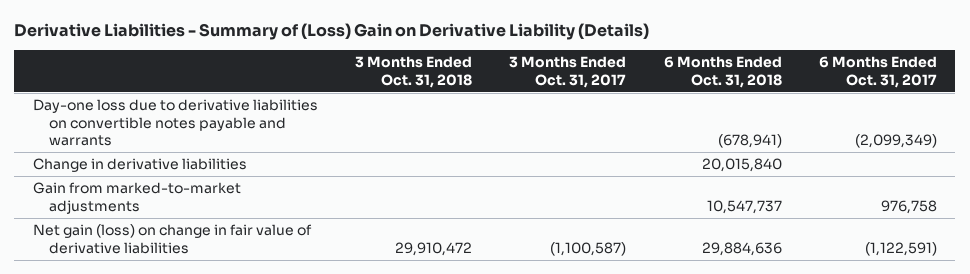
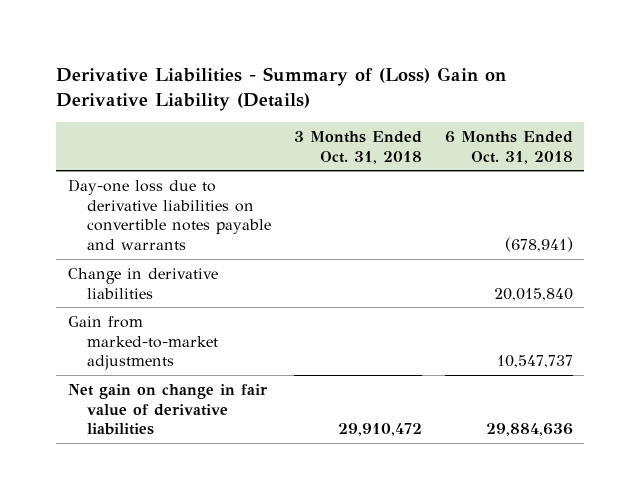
- | 3 Months Ended Oct. 31, 2018 | 3 Months Ended Oct. 31, 2017 | 6 Months Ended Oct. 31, 2018 | 6 Months Ended Oct. 31, 2017
+ | 3 Months Ended Oct. 31, 2018 | 6 Months Ended Oct. 31, 2018
- Net gain (loss) on change in fair value of derivative liabilities | 29,910,472 | (1,100,587) | 29,884,636 | (1,122,591)
+ Net gain on change in fair value of derivative liabilities | 29,910,472 | 29,884,636

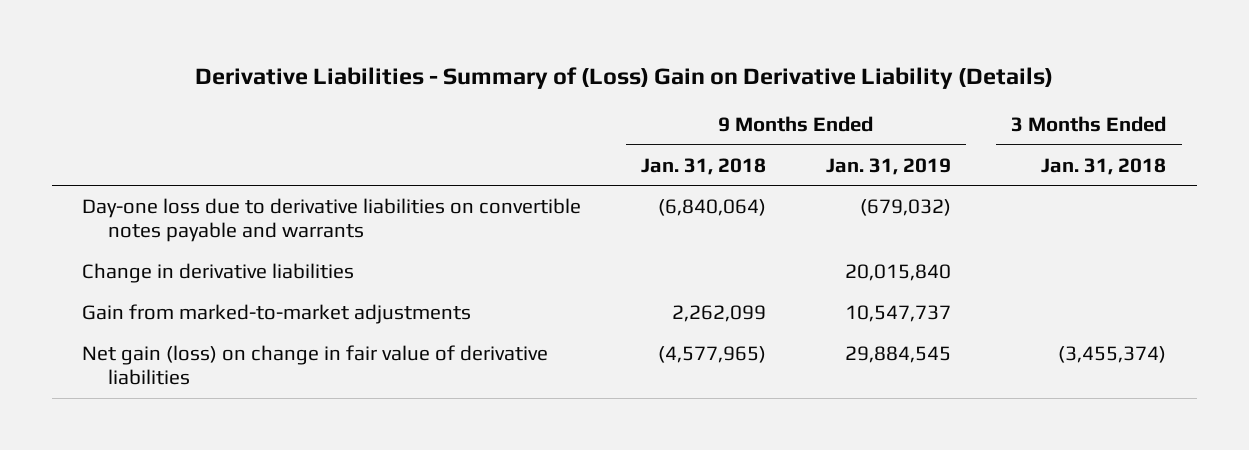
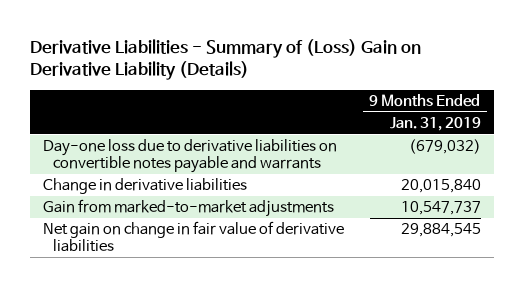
- | 9 Months Ended Jan. 31, 2018 | 9 Months Ended Jan. 31, 2019 | 3 Months Ended Jan. 31, 2018
+ | 9 Months Ended Jan. 31, 2019
- Net gain (loss) on change in fair value of derivative liabilities | (4,577,965) | 29,884,545 | (3,455,374)
+ Net gain on change in fair value of derivative liabilities | 29,884,545

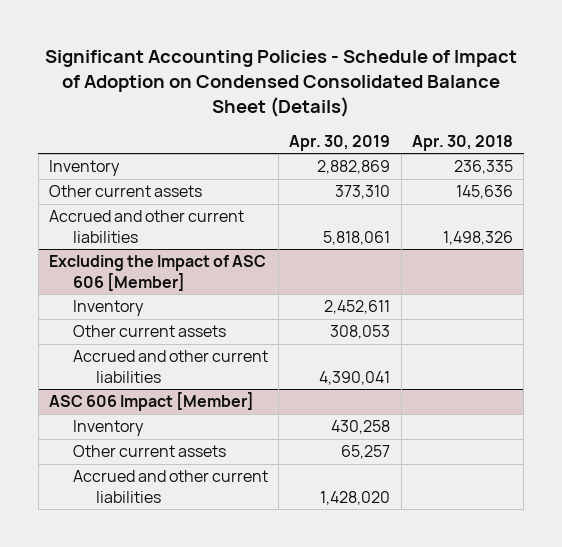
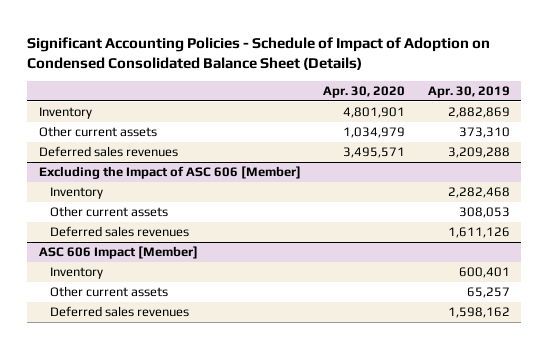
- | Apr. 30, 2019 | Apr. 30, 2018
+ | Apr. 30, 2020 | Apr. 30, 2019
- Accrued and other current liabilities | 5,818,061 | 1,498,326
+ Deferred sales revenues | 3,495,571 | 3,209,288
@ Excluding the Impact of ASC 606 [Member]
- Inventory | 2,452,611 |
+ Inventory | | 2,282,468
- Accrued and other current liabilities | 4,390,041 |
+ Deferred sales revenues | | 1,611,126
@ ASC 606 Impact [Member]
- Inventory | 430,258 |
+ Inventory | | 600,401
- Accrued and other current liabilities | 1,428,020 |
+ Deferred sales revenues | | 1,598,162

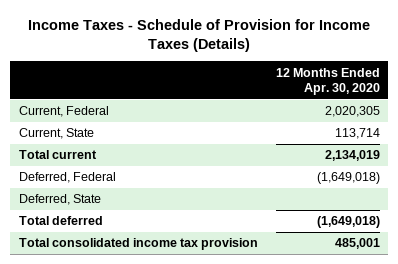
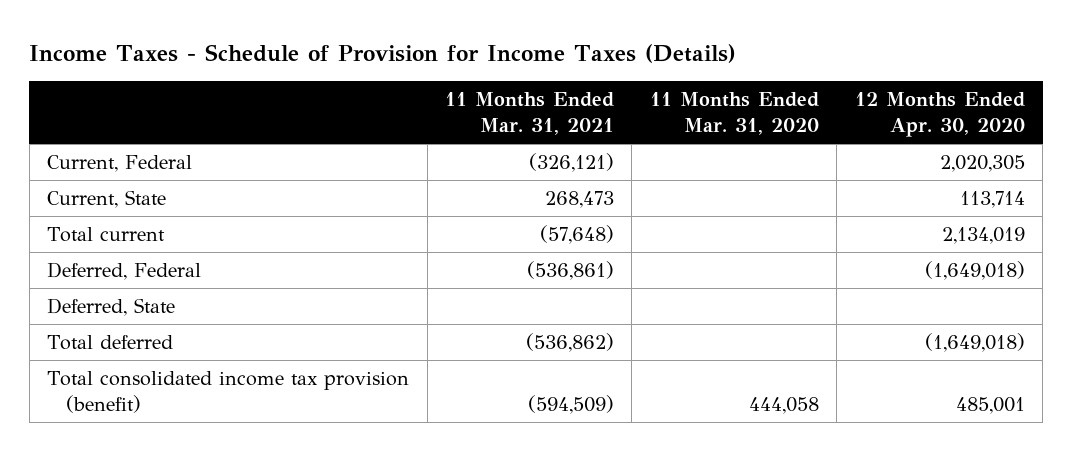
- | 12 Months Ended Apr. 30, 2020
+ | 11 Months Ended Mar. 31, 2021 | 11 Months Ended Mar. 31, 2020 | 12 Months Ended Apr. 30, 2020
- Total consolidated income tax provision | 485,001
+ Total consolidated income tax provision (benefit) | (594,509) | 444,058 | 485,001

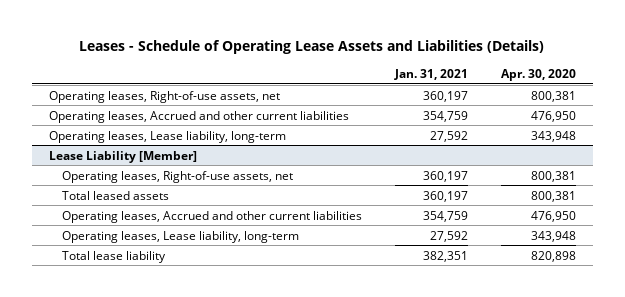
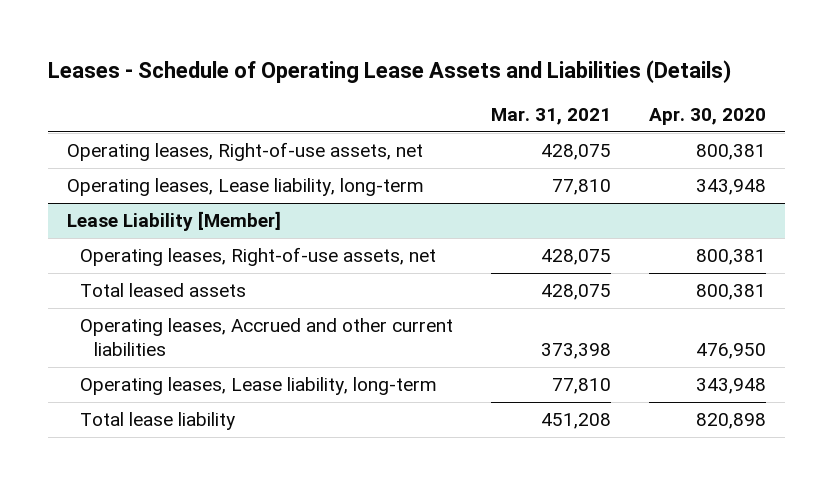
- | Jan. 31, 2021 | Apr. 30, 2020
+ | Mar. 31, 2021 | Apr. 30, 2020
- Operating leases, Accrued and other current liabilities | 354,759 | 476,950

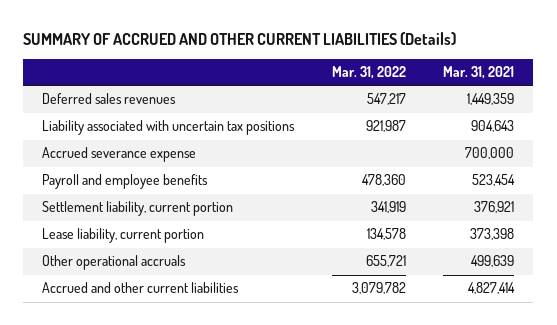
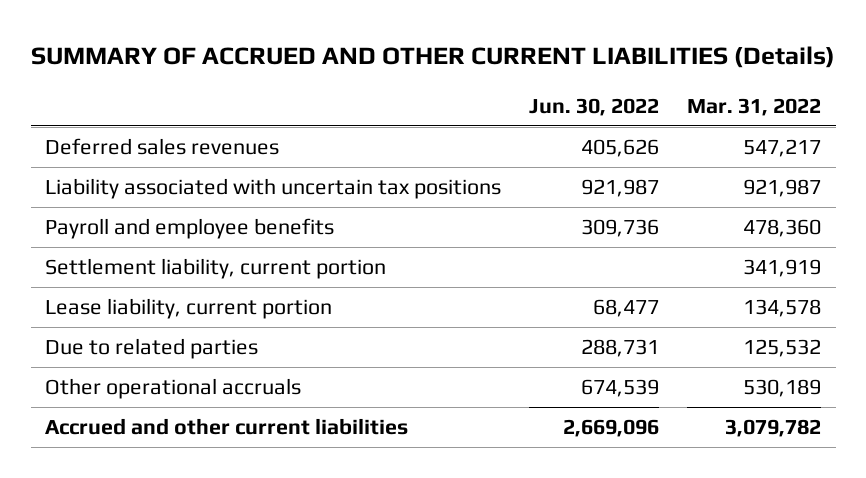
- | Mar. 31, 2022 | Mar. 31, 2021
+ | Jun. 30, 2022 | Mar. 31, 2022
- Accrued severance expense | | 700,000
- Other operational accruals | 655,721 | 499,639
+ Due to related parties | 288,731 | 125,532
+ Other operational accruals | 674,539 | 530,189

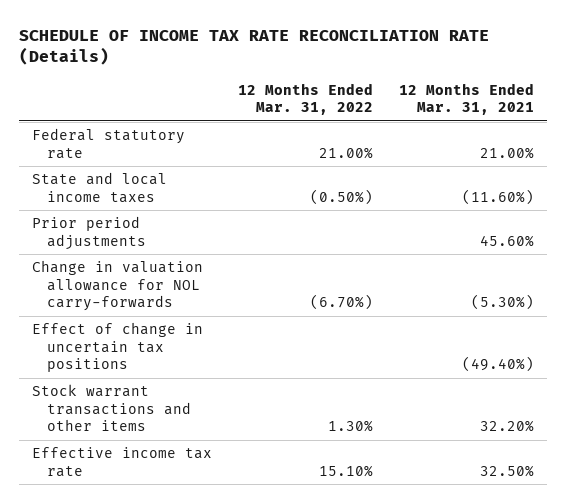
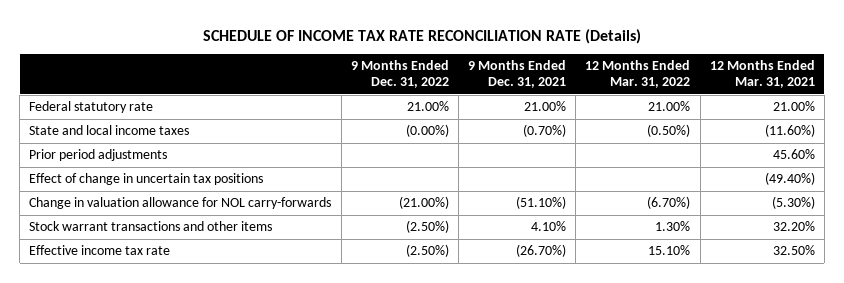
- | 12 Months Ended Mar. 31, 2022 | 12 Months Ended Mar. 31, 2021
+ | 9 Months Ended Dec. 31, 2022 | 9 Months Ended Dec. 31, 2021 | 12 Months Ended Mar. 31, 2022 | 12 Months Ended Mar. 31, 2021
moved down: Change in valuation allowance for NOL carry-forwards | (21.00%) | (51.10%) | (6.70%) | (5.30%)

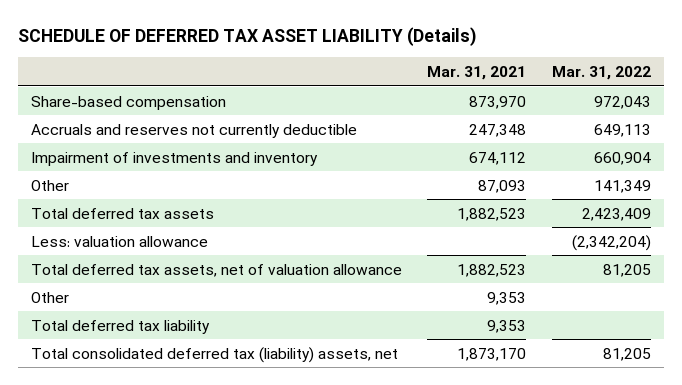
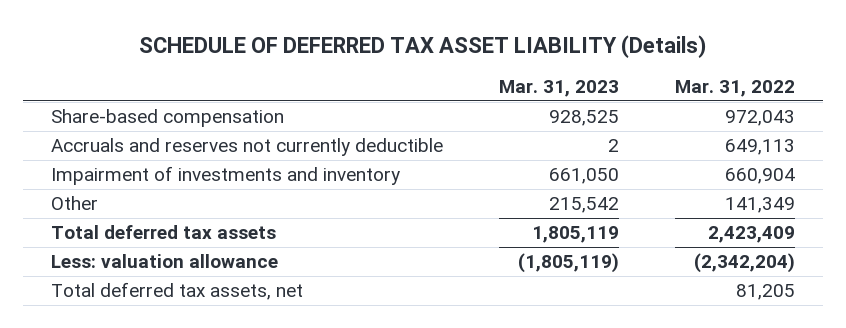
- | Mar. 31, 2021 | Mar. 31, 2022
+ | Mar. 31, 2023 | Mar. 31, 2022
- Total deferred tax assets, net of valuation allowance | 1,882,523 | 81,205
- Other | 9,353 |
- Total deferred tax liability | 9,353 |
- Total consolidated deferred tax (liability) assets, net | 1,873,170 | 81,205
+ Total deferred tax assets, net | | 81,205

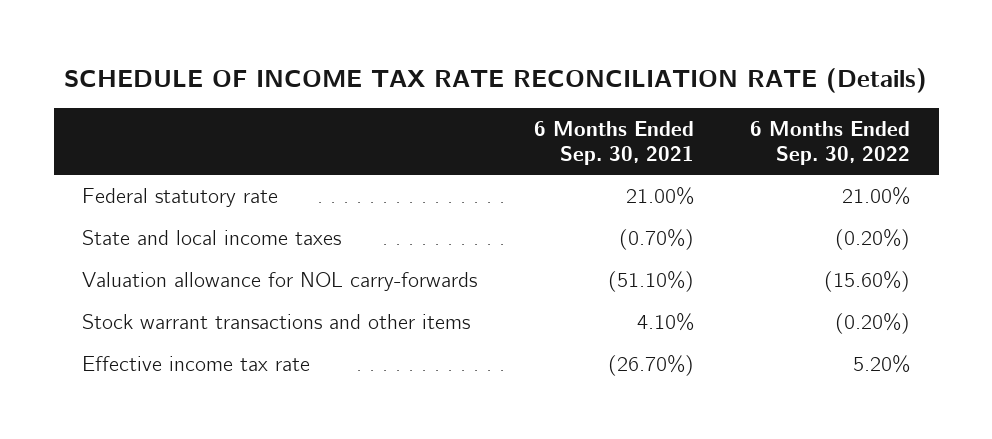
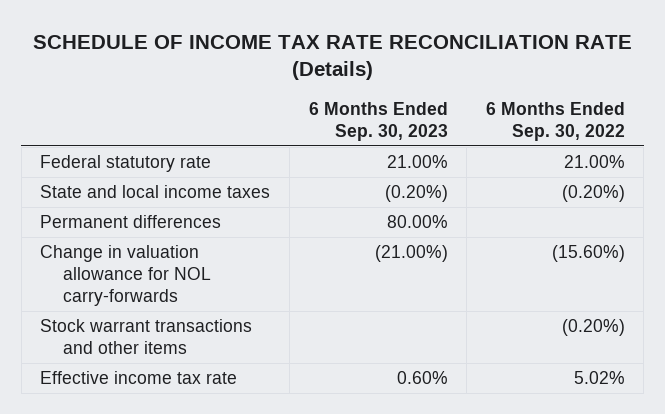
- | 6 Months Ended Sep. 30, 2021 | 6 Months Ended Sep. 30, 2022
+ | 6 Months Ended Sep. 30, 2023 | 6 Months Ended Sep. 30, 2022
- Valuation allowance for NOL carry-forwards | (51.10%) | (15.60%)
+ Permanent differences | 80.00% |
+ Change in valuation allowance for NOL carry-forwards | (21.00%) | (15.60%)
- Effective income tax rate | (26.70%) | 5.20%
+ Effective income tax rate | 0.60% | 5.02%

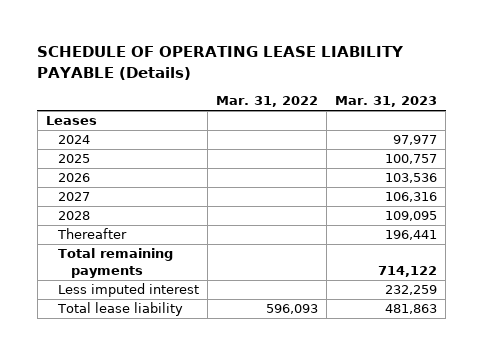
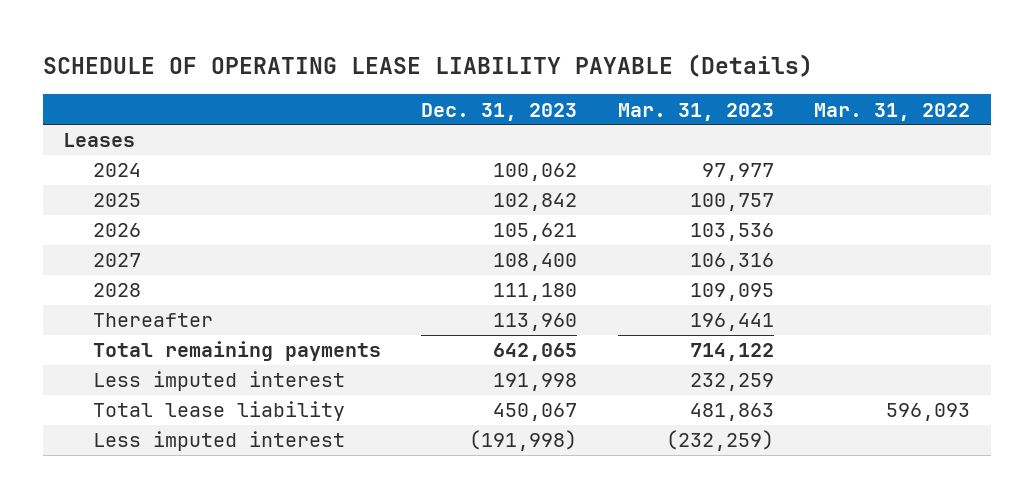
- | Mar. 31, 2022 | Mar. 31, 2023
+ | Dec. 31, 2023 | Mar. 31, 2023 | Mar. 31, 2022
+ Less imputed interest | (191,998) | (232,259) |

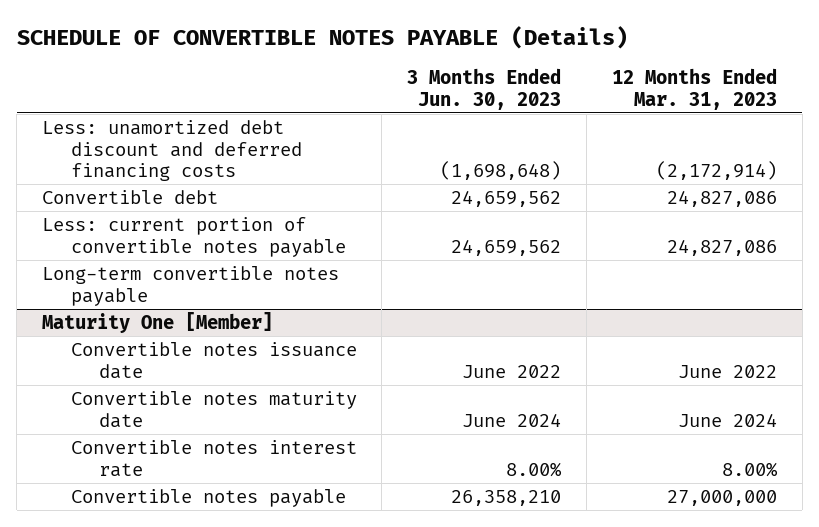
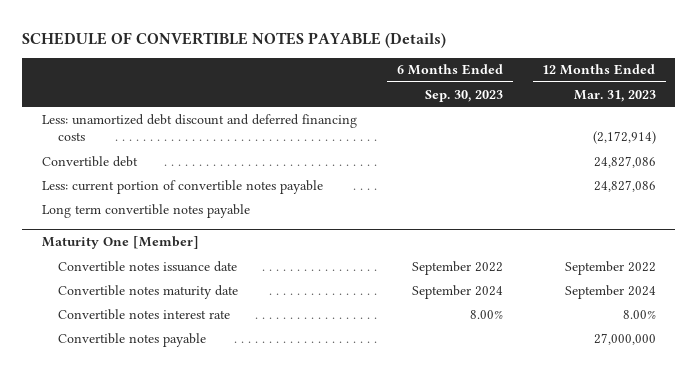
- | 3 Months Ended Jun. 30, 2023 | 12 Months Ended Mar. 31, 2023
+ | 6 Months Ended Sep. 30, 2023 | 12 Months Ended Mar. 31, 2023
- Long-term convertible notes payable
+ Long term convertible notes payable
@ Maturity One [Member]
- Convertible notes issuance date | June 2022 | June 2022
- Convertible notes maturity date | June 2024 | June 2024
+ Convertible notes issuance date | September 2022 | September 2022
+ Convertible notes maturity date | September 2024 | September 2024

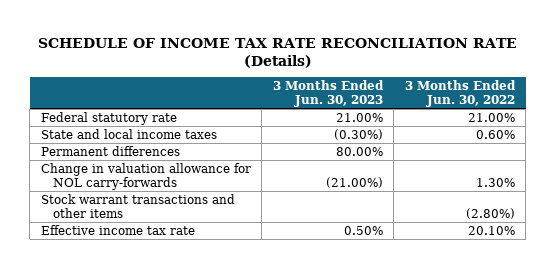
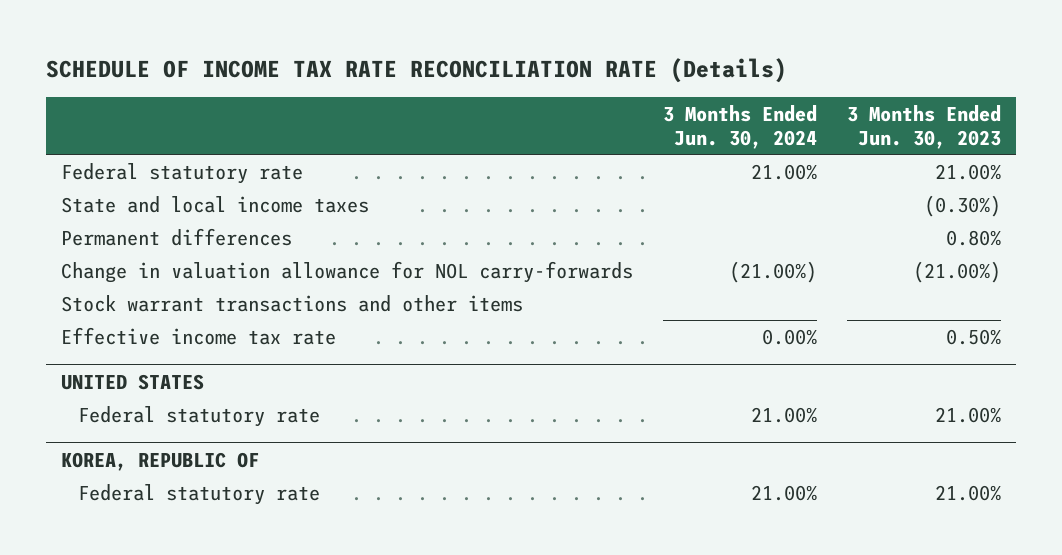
- | 3 Months Ended Jun. 30, 2023 | 3 Months Ended Jun. 30, 2022
+ | 3 Months Ended Jun. 30, 2024 | 3 Months Ended Jun. 30, 2023
- Permanent differences | 80.00% |
+ Permanent differences | | 0.80%
+ UNITED STATES
+ Federal statutory rate | 21.00% | 21.00%
+ KOREA, REPUBLIC OF
+ Federal statutory rate | 21.00% | 21.00%

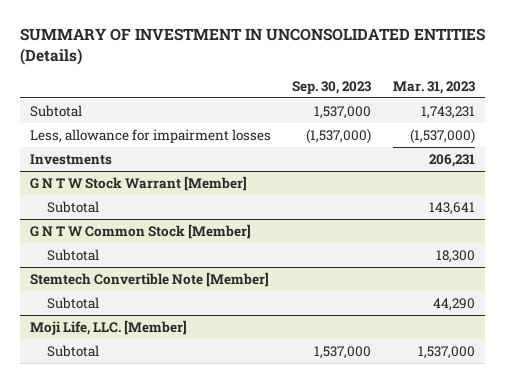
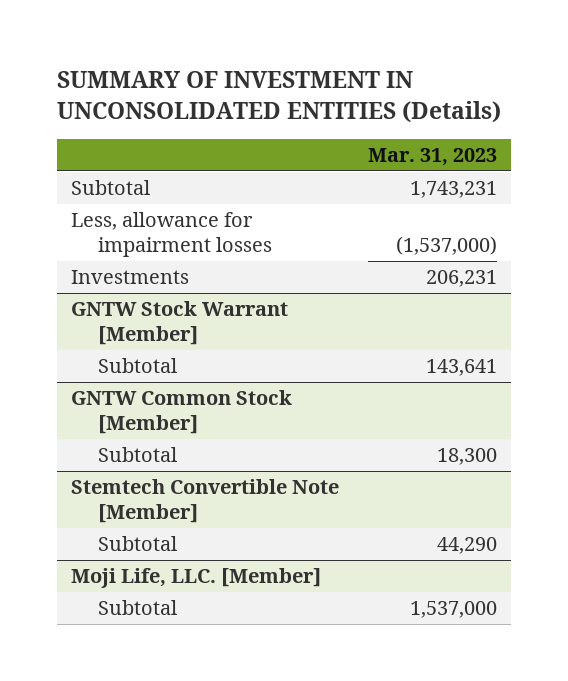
- | Sep. 30, 2023 | Mar. 31, 2023
+ | Mar. 31, 2023
- G N T W Stock Warrant [Member]
+ GNTW Stock Warrant [Member]
- G N T W Common Stock [Member]
+ GNTW Common Stock [Member]

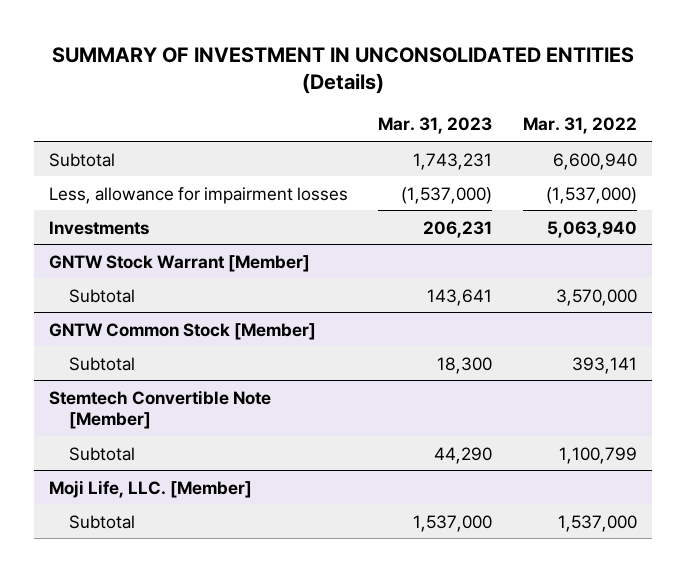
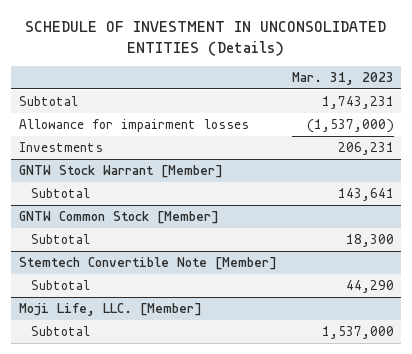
- SUMMARY OF INVESTMENT IN UNCONSOLIDATED ENTITIES (Details)
+ SCHEDULE OF INVESTMENT IN UNCONSOLIDATED ENTITIES (Details)
- | Mar. 31, 2023 | Mar. 31, 2022
+ | Mar. 31, 2023
- Less, allowance for impairment losses | (1,537,000) | (1,537,000)
+ Allowance for impairment losses | (1,537,000)

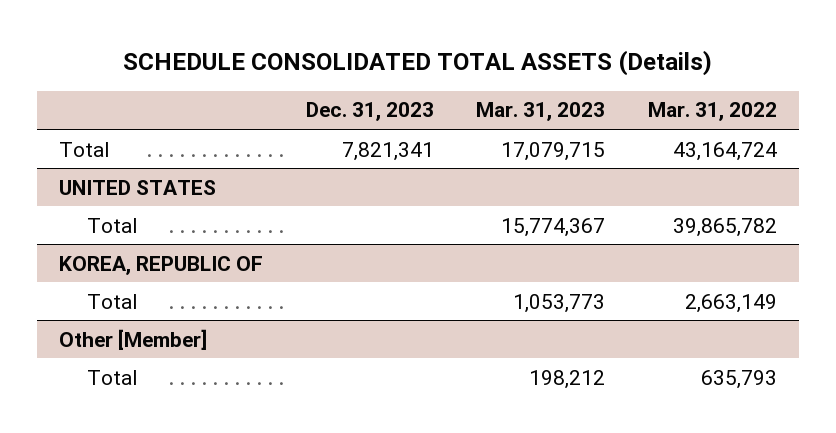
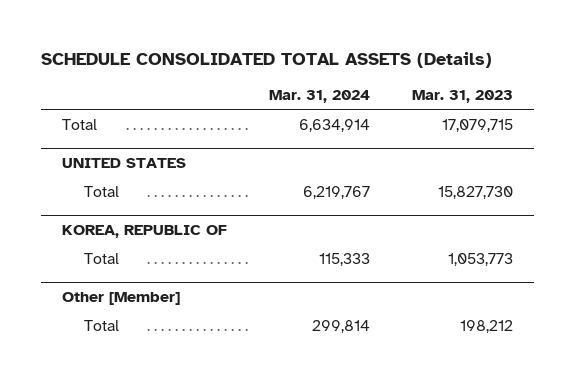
- | Dec. 31, 2023 | Mar. 31, 2023 | Mar. 31, 2022
+ | Mar. 31, 2024 | Mar. 31, 2023
@ UNITED STATES
- Total | | 15,774,367 | 39,865,782
+ Total | 6,219,767 | 15,827,730

